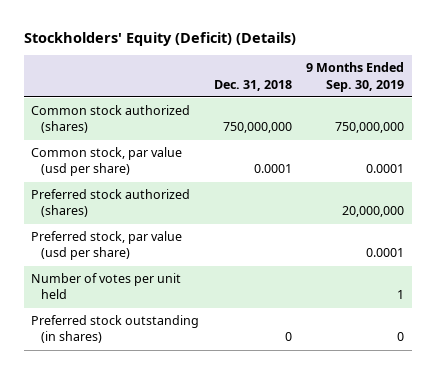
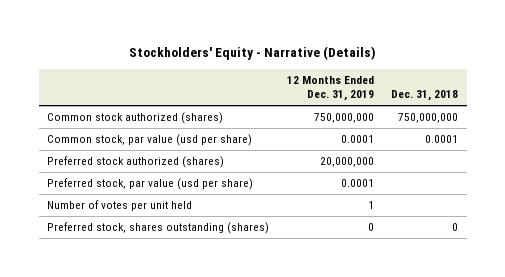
- Stockholders' Equity (Deficit) (Details)
+ Stockholders' Equity - Narrative (Details)
- | Dec. 31, 2018 | 9 Months Ended Sep. 30, 2019
+ | 12 Months Ended Dec. 31, 2019 | Dec. 31, 2018
- Preferred stock outstanding (in shares) | 0 | 0
+ Preferred stock, shares outstanding (shares) | 0 | 0

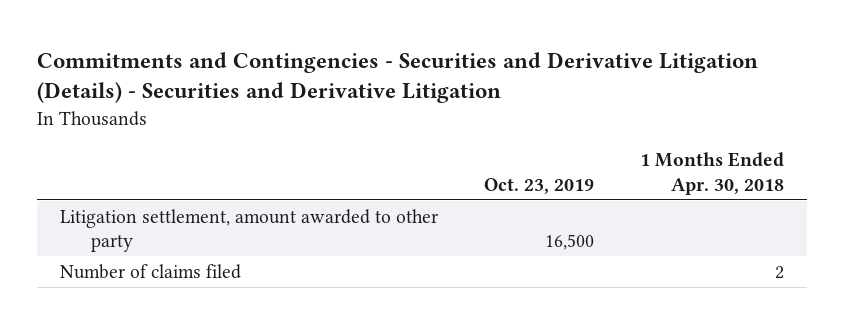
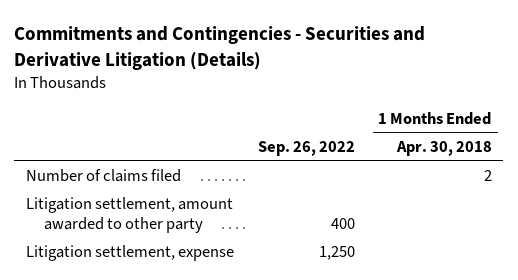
- Commitments and Contingencies - Securities and Derivative Litigation (Details) - Securities and Derivative Litigation
+ Commitments and Contingencies - Securities and Derivative Litigation (Details)
- | Oct. 23, 2019 | 1 Months Ended Apr. 30, 2018
+ | Sep. 26, 2022 | 1 Months Ended Apr. 30, 2018
moved down: Litigation settlement, amount awarded to other party | 400 |
+ Litigation settlement, expense | 1,250 |

